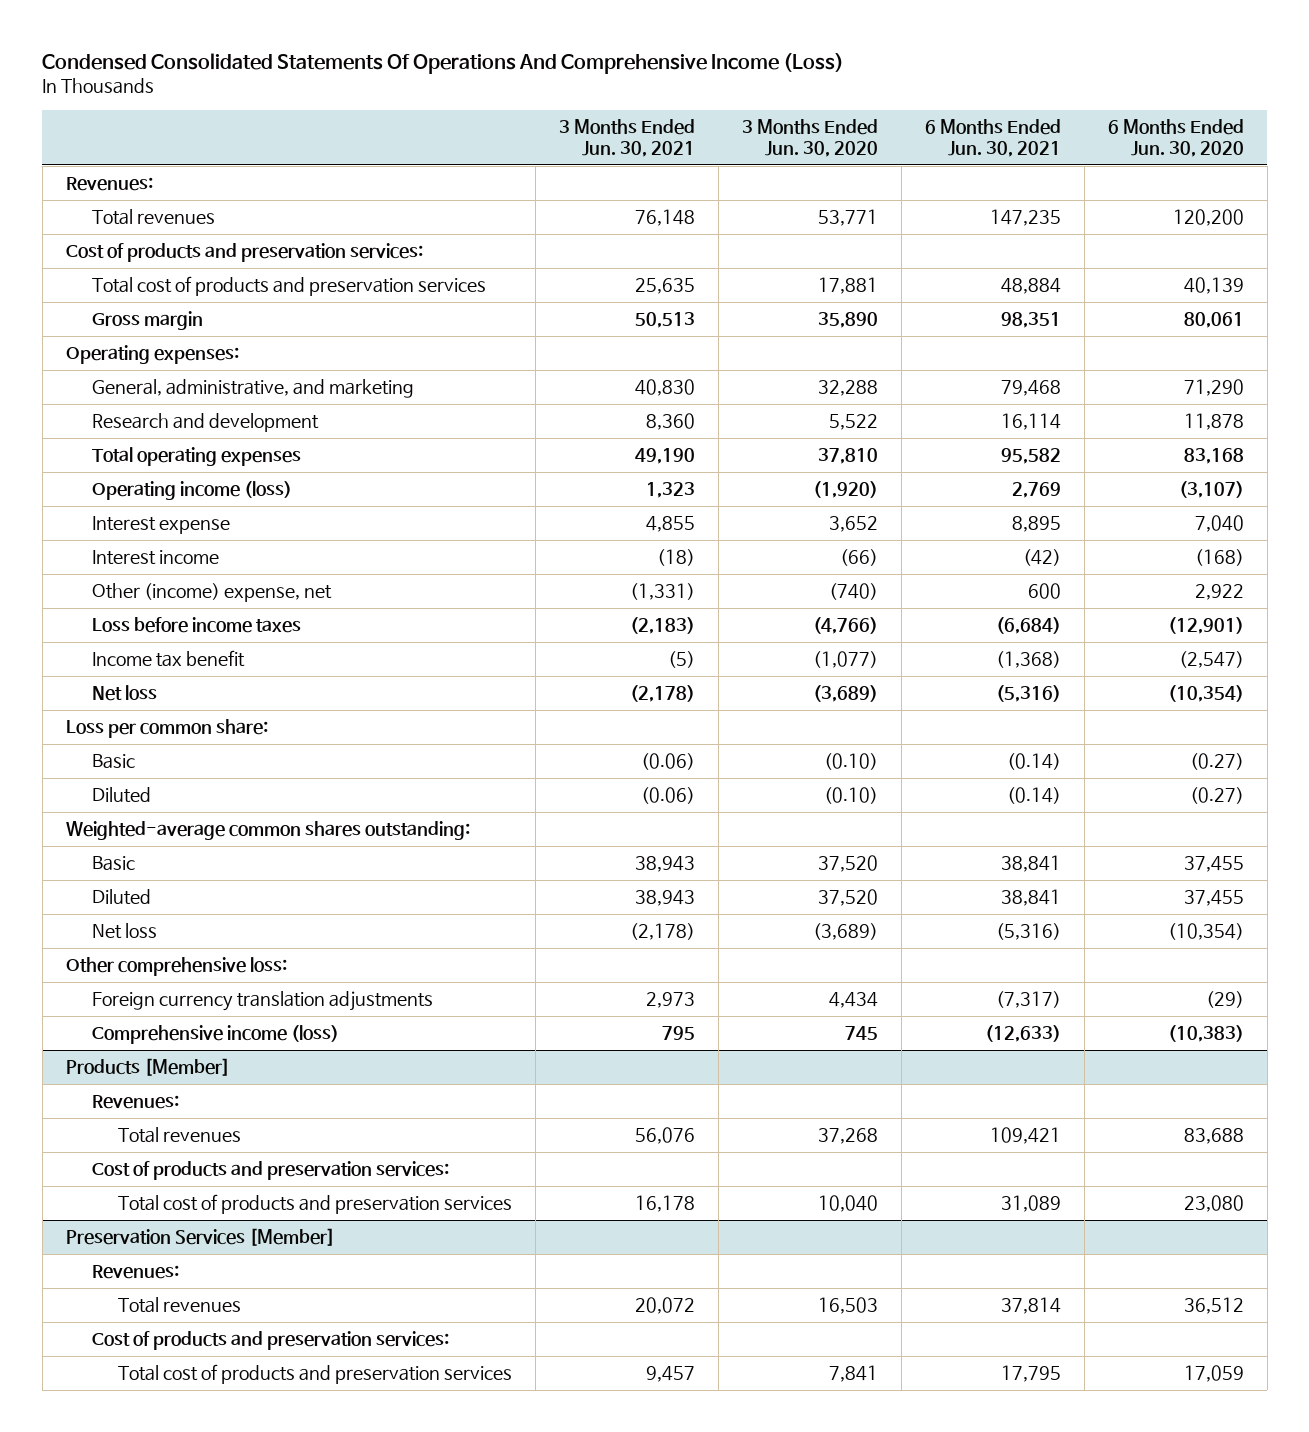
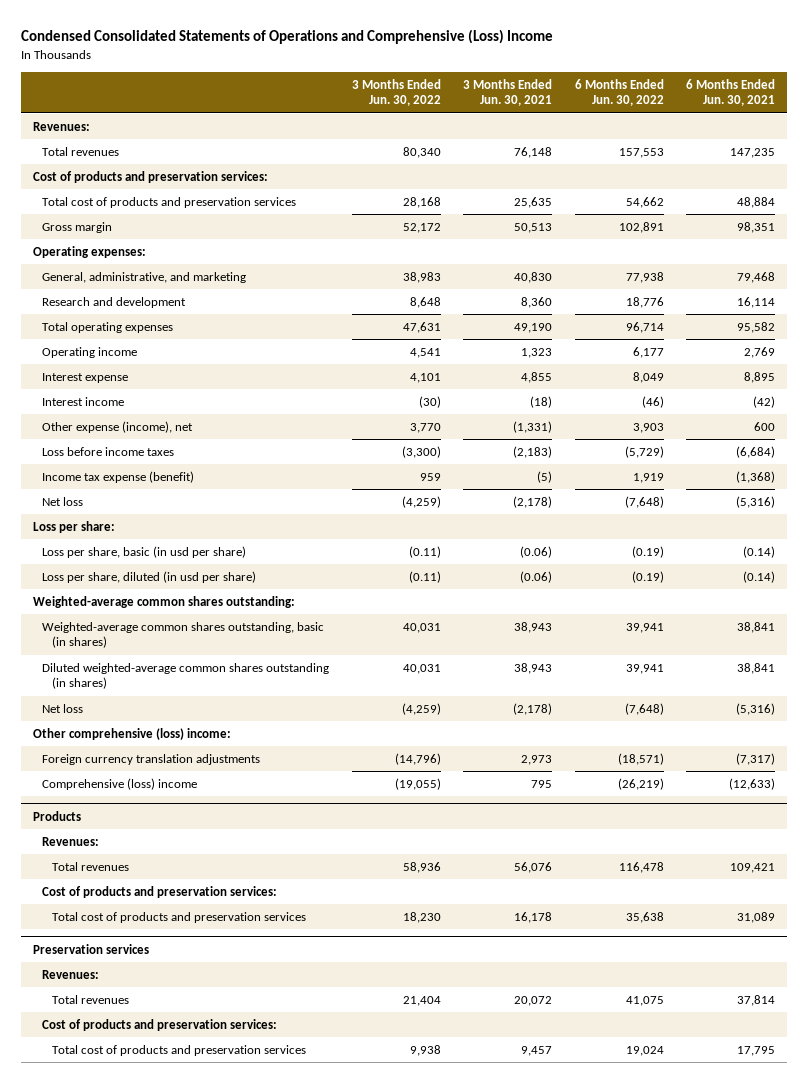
- Condensed Consolidated Statements Of Operations And Comprehensive Income (Loss)
+ Condensed Consolidated Statements of Operations and Comprehensive (Loss) Income
- | 3 Months Ended Jun. 30, 2021 | 3 Months Ended Jun. 30, 2020 | 6 Months Ended Jun. 30, 2021 | 6 Months Ended Jun. 30, 2020
+ | 3 Months Ended Jun. 30, 2022 | 3 Months Ended Jun. 30, 2021 | 6 Months Ended Jun. 30, 2022 | 6 Months Ended Jun. 30, 2021
- Operating income (loss) | 1,323 | (1,920) | 2,769 | (3,107)
+ Operating income | 4,541 | 1,323 | 6,177 | 2,769
- Other (income) expense, net | (1,331) | (740) | 600 | 2,922
+ Other expense (income), net | 3,770 | (1,331) | 3,903 | 600
- Income tax benefit | (5) | (1,077) | (1,368) | (2,547)
+ Income tax expense (benefit) | 959 | (5) | 1,919 | (1,368)
- Loss per common share:
- Basic | (0.06) | (0.10) | (0.14) | (0.27)
- Diluted | (0.06) | (0.10) | (0.14) | (0.27)
+ Loss per share:
+ Loss per share, basic (in usd per share) | (0.11) | (0.06) | (0.19) | (0.14)
+ Loss per share, diluted (in usd per share) | (0.11) | (0.06) | (0.19) | (0.14)
- Basic | 38,943 | 37,520 | 38,841 | 37,455
- Diluted | 38,943 | 37,520 | 38,841 | 37,455
+ Weighted-average common shares outstanding, basic (in shares) | 40,031 | 38,943 | 39,941 | 38,841
+ Diluted weighted-average common shares outstanding (in shares) | 40,031 | 38,943 | 39,941 | 38,841
- Other comprehensive loss:
+ Other comprehensive (loss) income:
- Comprehensive income (loss) | 795 | 745 | (12,633) | (10,383)
- Products [Member]
+ Comprehensive (loss) income | (19,055) | 795 | (26,219) | (12,633)
+ Products
- Preservation Services [Member]
+ Preservation services

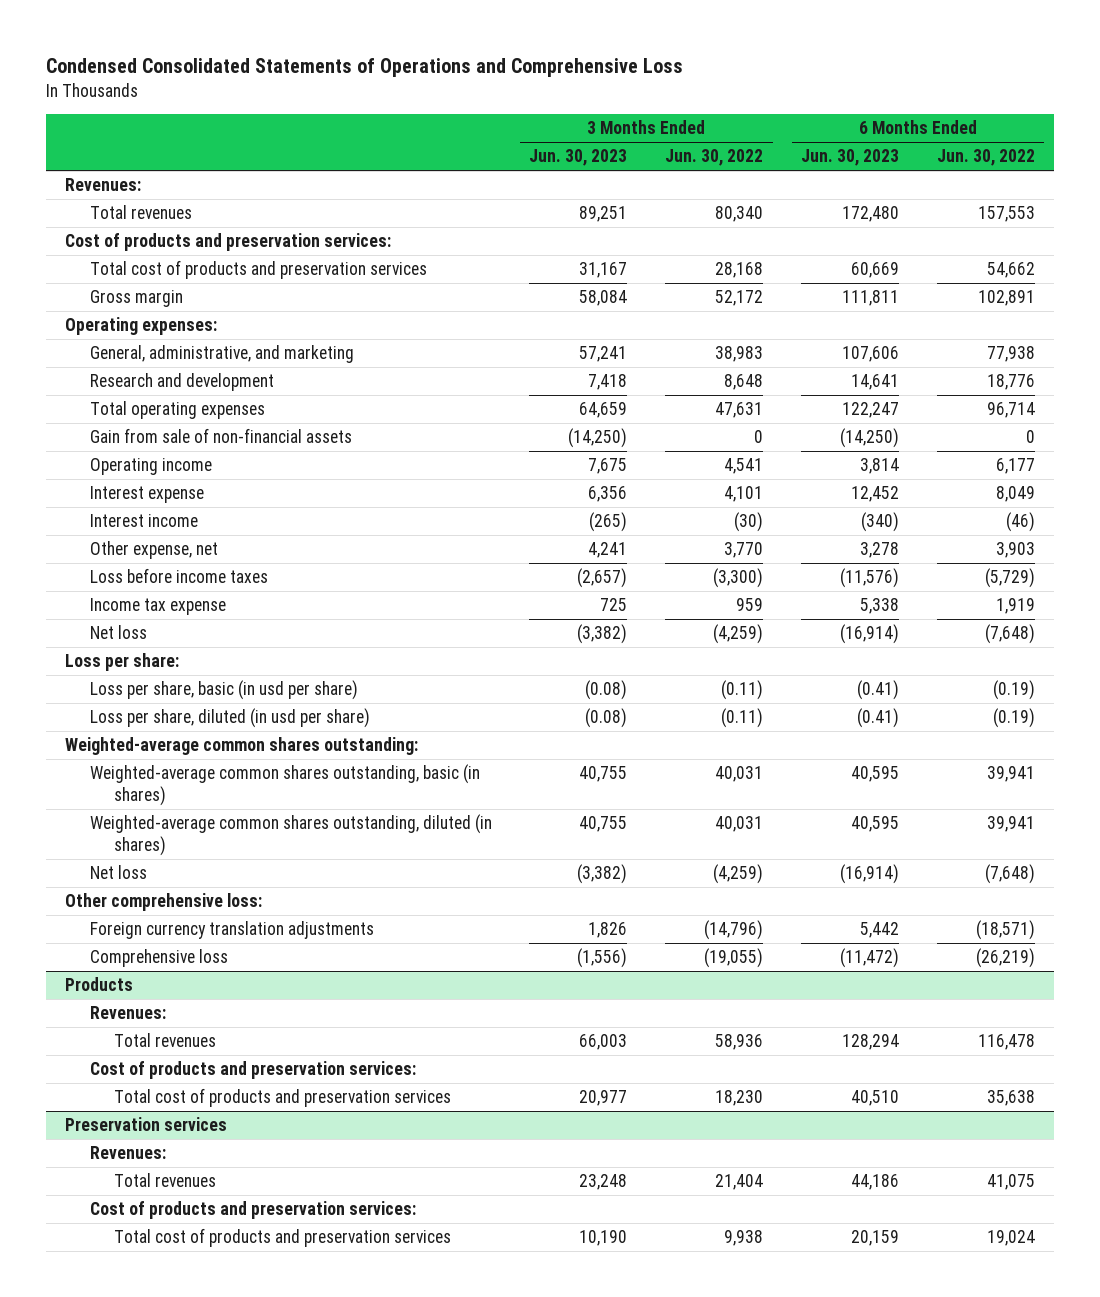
- Condensed Consolidated Statements of Operations and Comprehensive (Loss) Income
+ Condensed Consolidated Statements of Operations and Comprehensive Loss
- | 3 Months Ended Jun. 30, 2022 | 3 Months Ended Jun. 30, 2021 | 6 Months Ended Jun. 30, 2022 | 6 Months Ended Jun. 30, 2021
+ | 3 Months Ended Jun. 30, 2023 | 3 Months Ended Jun. 30, 2022 | 6 Months Ended Jun. 30, 2023 | 6 Months Ended Jun. 30, 2022
+ Gain from sale of non-financial assets | (14,250) | 0 | (14,250) | 0
- Other expense (income), net | 3,770 | (1,331) | 3,903 | 600
+ Other expense, net | 4,241 | 3,770 | 3,278 | 3,903
- Income tax expense (benefit) | 959 | (5) | 1,919 | (1,368)
+ Income tax expense | 725 | 959 | 5,338 | 1,919
- Diluted weighted-average common shares outstanding (in shares) | 40,031 | 38,943 | 39,941 | 38,841
+ Weighted-average common shares outstanding, diluted (in shares) | 40,755 | 40,031 | 40,595 | 39,941
- Other comprehensive (loss) income:
+ Other comprehensive loss:
- Comprehensive (loss) income | (19,055) | 795 | (26,219) | (12,633)
+ Comprehensive loss | (1,556) | (19,055) | (11,472) | (26,219)

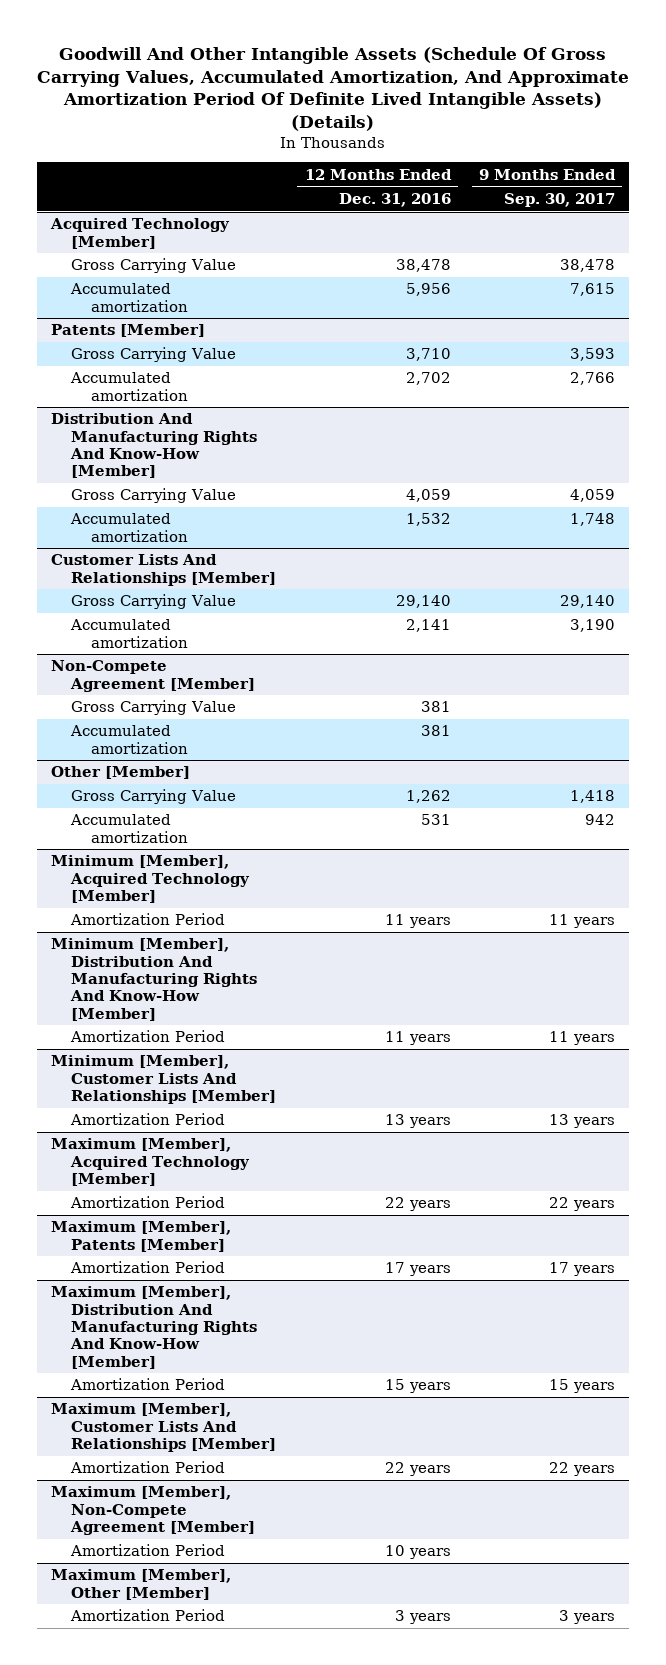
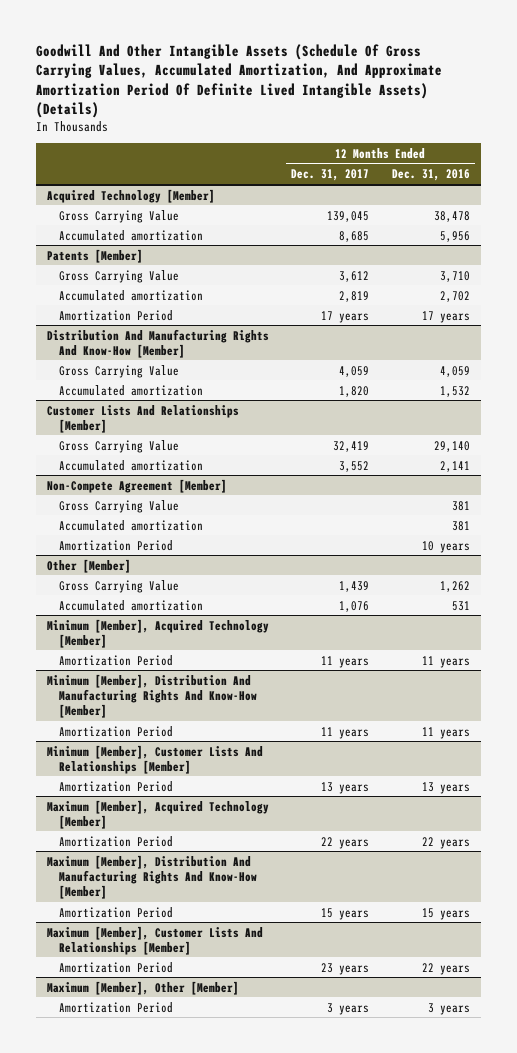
- | 12 Months Ended Dec. 31, 2016 | 9 Months Ended Sep. 30, 2017
+ | 12 Months Ended Dec. 31, 2017 | 12 Months Ended Dec. 31, 2016
@ Patents [Member]
+ Amortization Period | 17 years | 17 years
@ Non-Compete Agreement [Member]
+ Amortization Period | | 10 years
- Maximum [Member], Patents [Member]
- Amortization Period | 17 years | 17 years
- Maximum [Member], Non-Compete Agreement [Member]
- Amortization Period | 10 years |

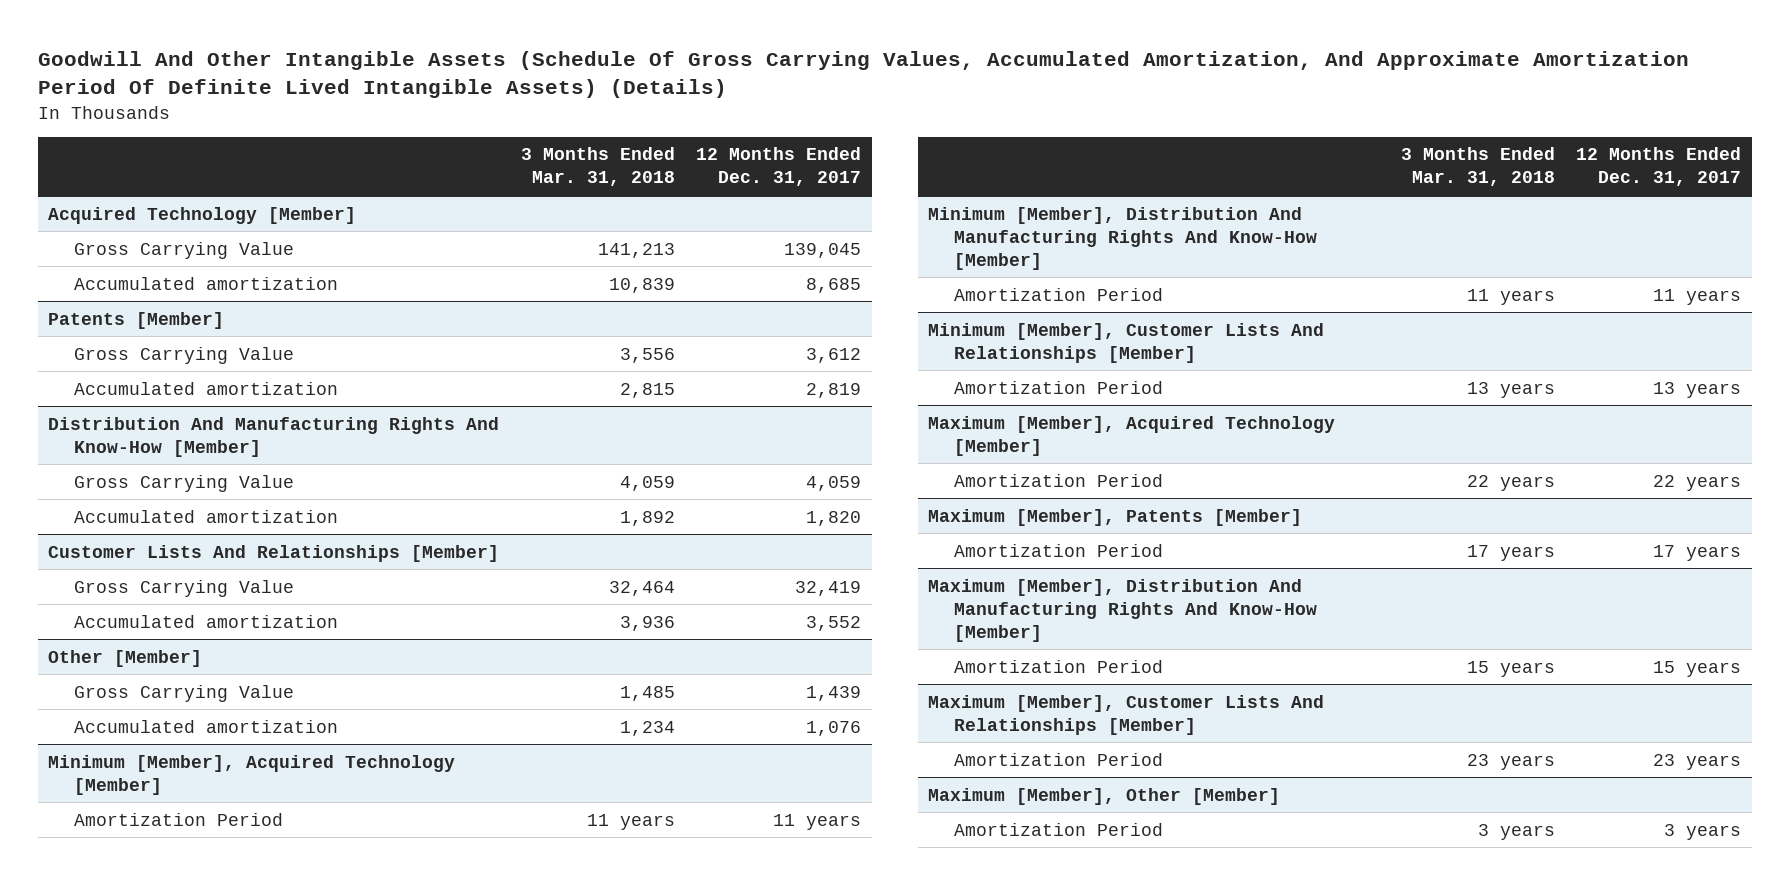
- | 12 Months Ended Dec. 31, 2017 | 12 Months Ended Dec. 31, 2016
+ | 3 Months Ended Mar. 31, 2018 | 12 Months Ended Dec. 31, 2017
@ Patents [Member]
- Amortization Period | 17 years | 17 years
- Non-Compete Agreement [Member]
- Gross Carrying Value | | 381
- Accumulated amortization | | 381
- Amortization Period | | 10 years
+ Maximum [Member], Patents [Member]
+ Amortization Period | 17 years | 17 years

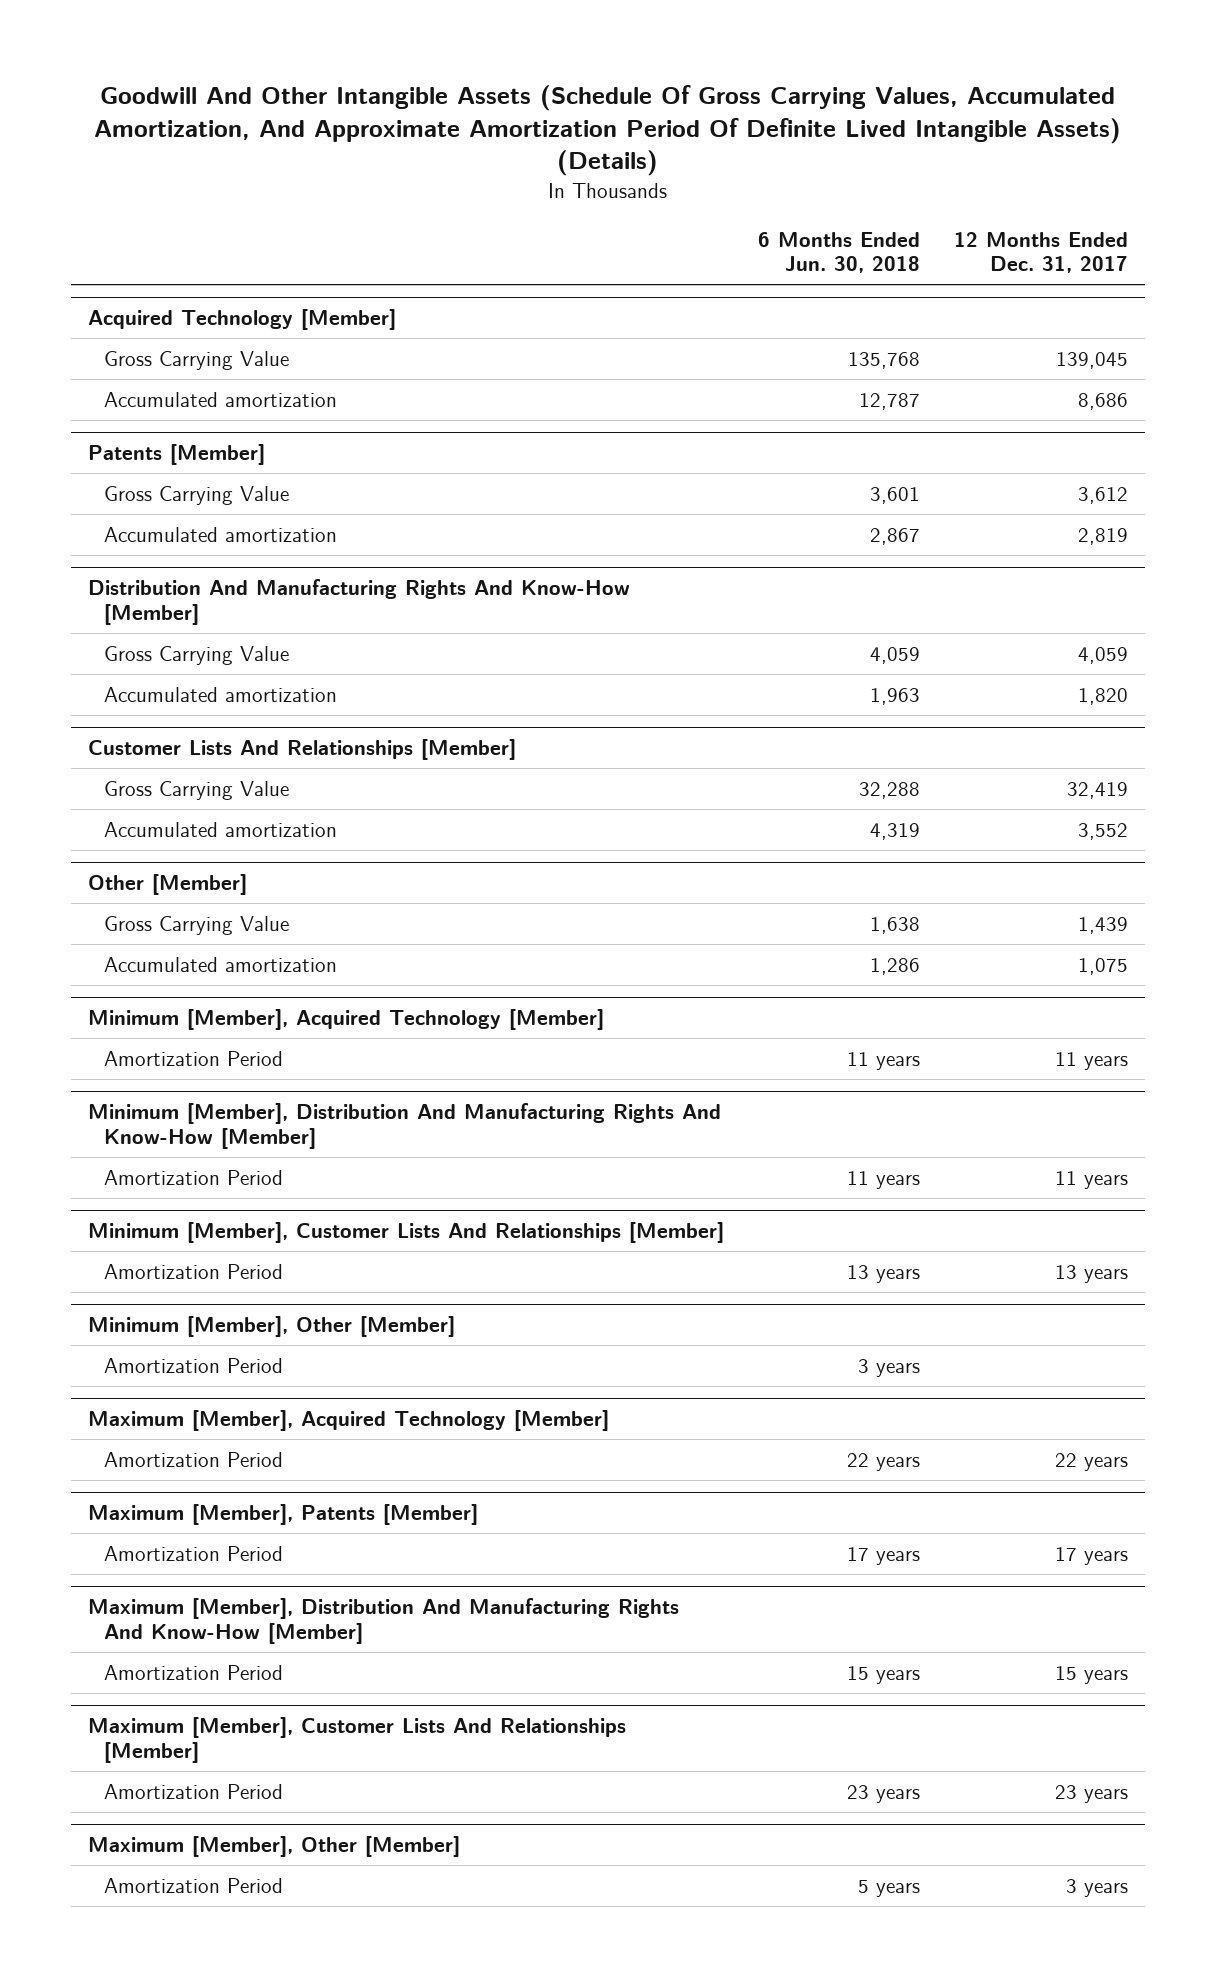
- | 3 Months Ended Mar. 31, 2018 | 12 Months Ended Dec. 31, 2017
+ | 6 Months Ended Jun. 30, 2018 | 12 Months Ended Dec. 31, 2017
@ Acquired Technology [Member]
- Accumulated amortization | 10,839 | 8,685
+ Accumulated amortization | 12,787 | 8,686
@ Other [Member]
- Accumulated amortization | 1,234 | 1,076
+ Accumulated amortization | 1,286 | 1,075
+ Minimum [Member], Other [Member]
+ Amortization Period | 3 years |

